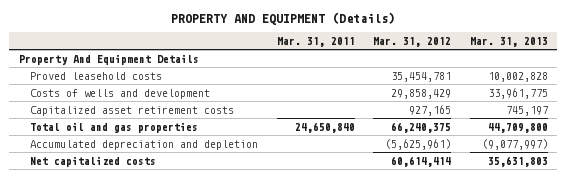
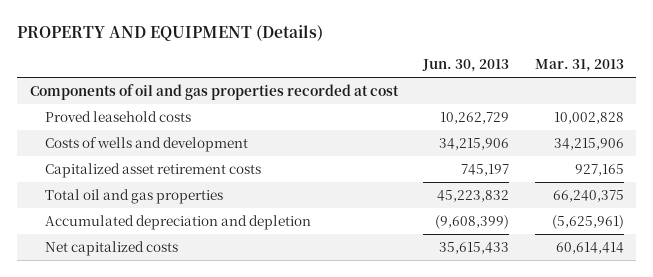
- | Mar. 31, 2011 | Mar. 31, 2012 | Mar. 31, 2013
+ | Jun. 30, 2013 | Mar. 31, 2013
- Property And Equipment Details
+ Components of oil and gas properties recorded at cost
- Costs of wells and development | | 29,858,429 | 33,961,775
- Capitalized asset retirement costs | | 927,165 | 745,197
- Total oil and gas properties | 24,650,840 | 66,240,375 | 44,709,800
- Accumulated depreciation and depletion | | (5,625,961) | (9,077,997)
- Net capitalized costs | | 60,614,414 | 35,631,803
+ Costs of wells and development | 34,215,906 | 34,215,906
+ Capitalized asset retirement costs | 745,197 | 927,165
+ Total oil and gas properties | 45,223,832 | 66,240,375
+ Accumulated depreciation and depletion | (9,608,399) | (5,625,961)
+ Net capitalized costs | 35,615,433 | 60,614,414

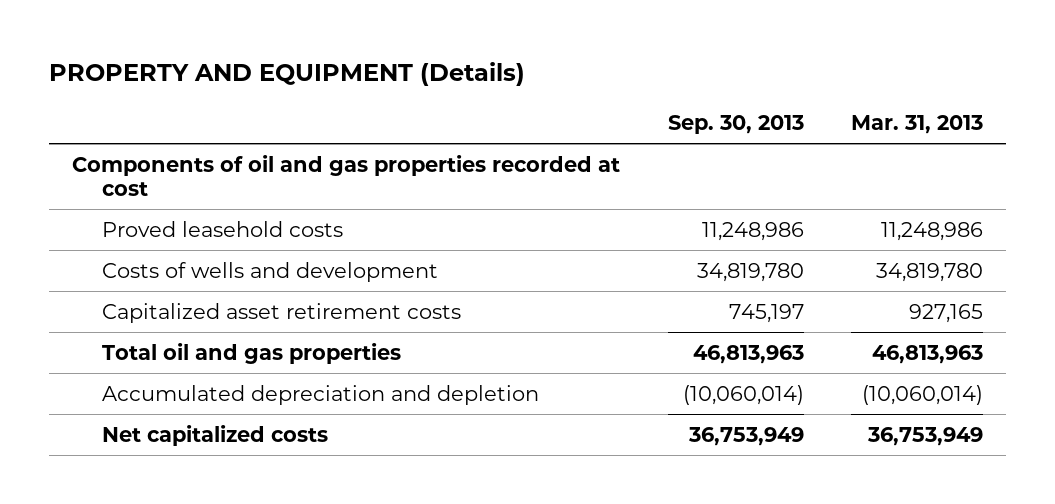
- | Jun. 30, 2013 | Mar. 31, 2013
+ | Sep. 30, 2013 | Mar. 31, 2013
- Proved leasehold costs | 10,262,729 | 10,002,828
- Costs of wells and development | 34,215,906 | 34,215,906
+ Proved leasehold costs | 11,248,986 | 11,248,986
+ Costs of wells and development | 34,819,780 | 34,819,780
- Total oil and gas properties | 45,223,832 | 66,240,375
- Accumulated depreciation and depletion | (9,608,399) | (5,625,961)
- Net capitalized costs | 35,615,433 | 60,614,414
+ Total oil and gas properties | 46,813,963 | 46,813,963
+ Accumulated depreciation and depletion | (10,060,014) | (10,060,014)
+ Net capitalized costs | 36,753,949 | 36,753,949

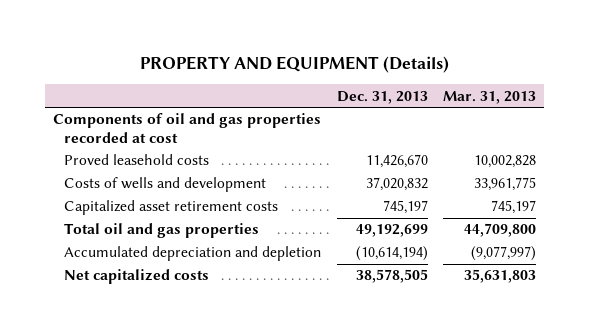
- | Sep. 30, 2013 | Mar. 31, 2013
+ | Dec. 31, 2013 | Mar. 31, 2013
- Proved leasehold costs | 11,248,986 | 11,248,986
- Costs of wells and development | 34,819,780 | 34,819,780
- Capitalized asset retirement costs | 745,197 | 927,165
- Total oil and gas properties | 46,813,963 | 46,813,963
- Accumulated depreciation and depletion | (10,060,014) | (10,060,014)
- Net capitalized costs | 36,753,949 | 36,753,949
+ Proved leasehold costs | 11,426,670 | 10,002,828
+ Costs of wells and development | 37,020,832 | 33,961,775
+ Capitalized asset retirement costs | 745,197 | 745,197
+ Total oil and gas properties | 49,192,699 | 44,709,800
+ Accumulated depreciation and depletion | (10,614,194) | (9,077,997)
+ Net capitalized costs | 38,578,505 | 35,631,803

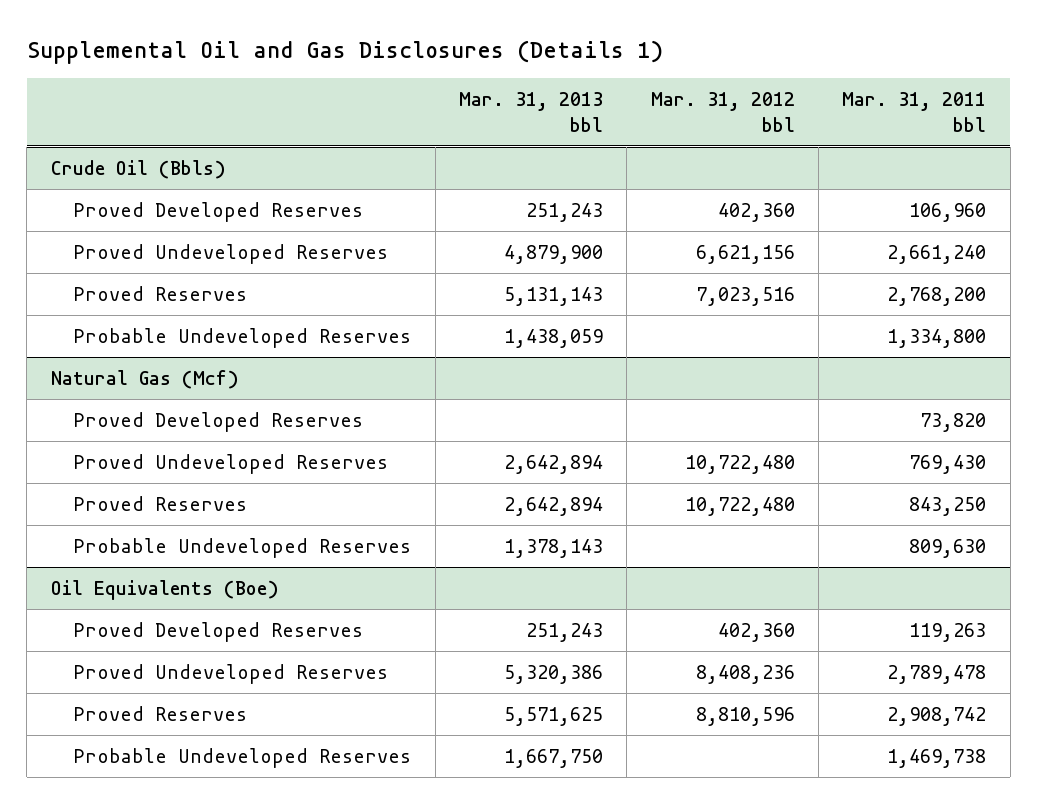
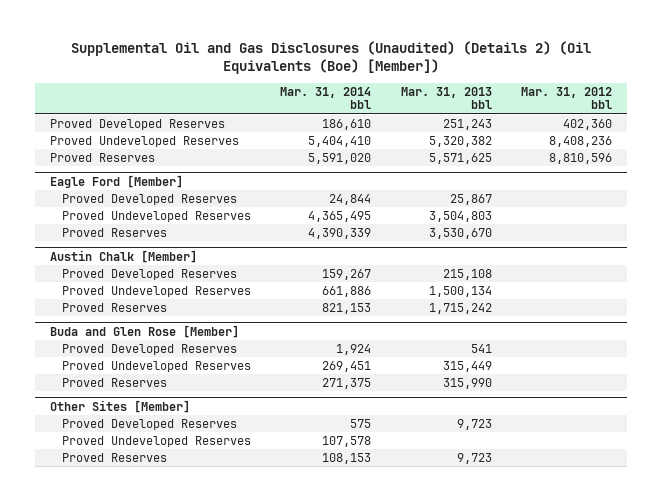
- Supplemental Oil and Gas Disclosures (Details 1)
+ Supplemental Oil and Gas Disclosures (Unaudited) (Details 2) (Oil Equivalents (Boe) [Member])
- | Mar. 31, 2013 bbl | Mar. 31, 2012 bbl | Mar. 31, 2011 bbl
+ | Mar. 31, 2014 bbl | Mar. 31, 2013 bbl | Mar. 31, 2012 bbl
- Crude Oil (Bbls)
- Proved Undeveloped Reserves | 4,879,900 | 6,621,156 | 2,661,240
- Proved Reserves | 5,131,143 | 7,023,516 | 2,768,200
- Probable Undeveloped Reserves | 1,438,059 | | 1,334,800
- Natural Gas (Mcf)
- Proved Developed Reserves | | | 73,820
- Proved Undeveloped Reserves | 2,642,894 | 10,722,480 | 769,430
- Proved Reserves | 2,642,894 | 10,722,480 | 843,250
- Probable Undeveloped Reserves | 1,378,143 | | 809,630
- Oil Equivalents (Boe)
- Proved Developed Reserves | 251,243 | 402,360 | 119,263
- Proved Undeveloped Reserves | 5,320,386 | 8,408,236 | 2,789,478
+ Proved Undeveloped Reserves | 5,404,410 | 5,320,382 | 8,408,236
- Probable Undeveloped Reserves | 1,667,750 | | 1,469,738
+ Eagle Ford [Member]
+ Proved Developed Reserves | 24,844 | 25,867 |
+ Proved Undeveloped Reserves | 4,365,495 | 3,504,803 |
+ Proved Reserves | 4,390,339 | 3,530,670 |
+ Austin Chalk [Member]
+ Proved Developed Reserves | 159,267 | 215,108 |
+ Proved Undeveloped Reserves | 661,886 | 1,500,134 |
+ Proved Reserves | 821,153 | 1,715,242 |
+ Buda and Glen Rose [Member]
+ Proved Developed Reserves | 1,924 | 541 |
+ Proved Undeveloped Reserves | 269,451 | 315,449 |
+ Proved Reserves | 271,375 | 315,990 |
+ Other Sites [Member]
+ Proved Developed Reserves | 575 | 9,723 |
+ Proved Undeveloped Reserves | 107,578 | |
+ Proved Reserves | 108,153 | 9,723 |

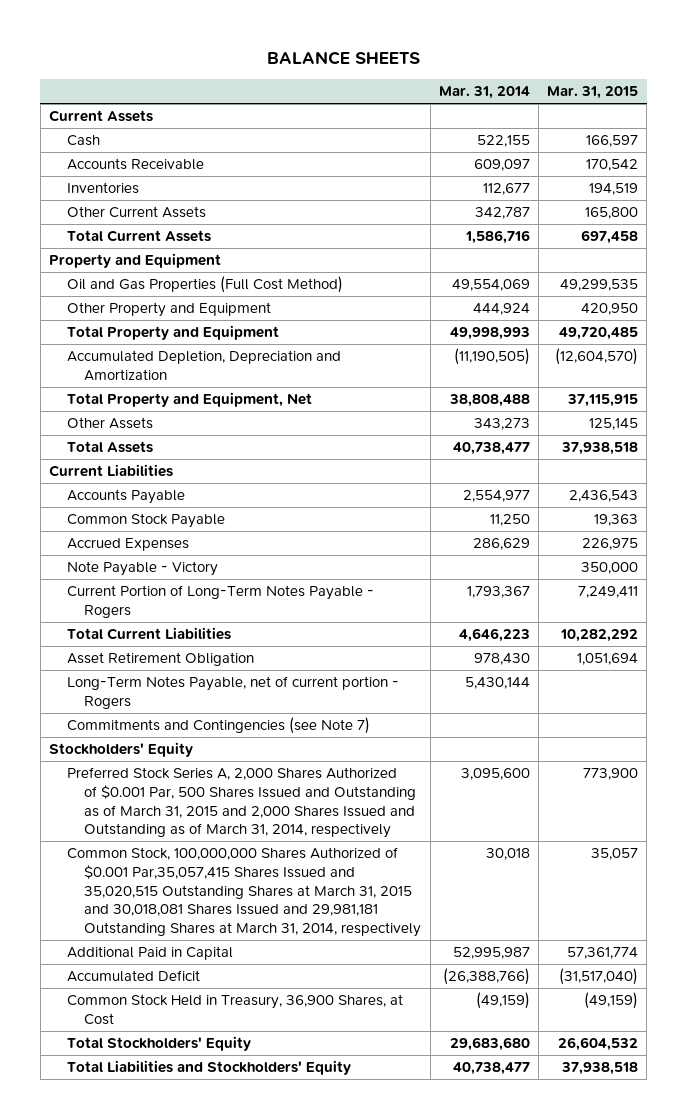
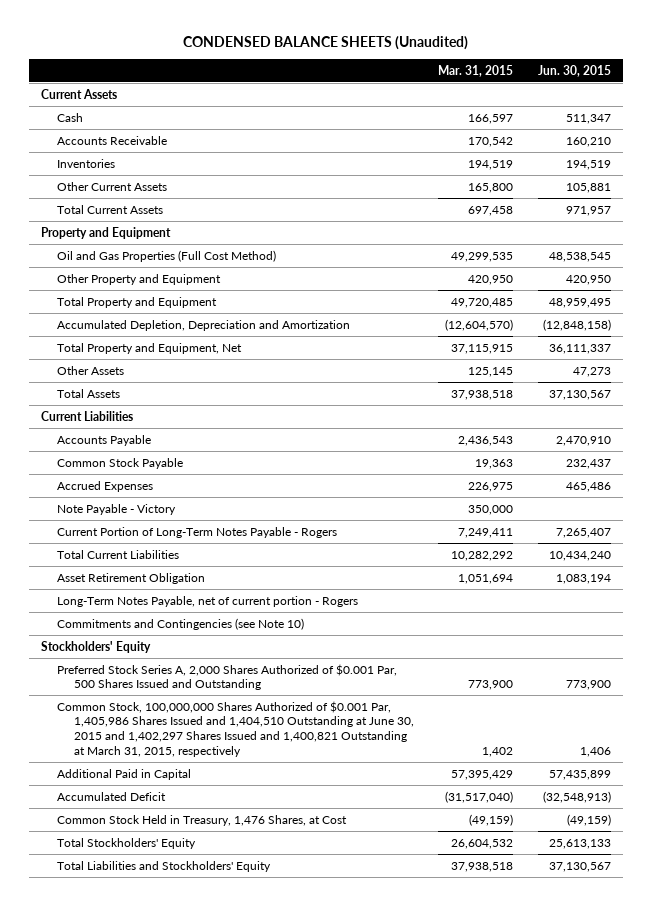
- BALANCE SHEETS
+ CONDENSED BALANCE SHEETS (Unaudited)
- | Mar. 31, 2014 | Mar. 31, 2015
+ | Mar. 31, 2015 | Jun. 30, 2015
- Commitments and Contingencies (see Note 7)
+ Commitments and Contingencies (see Note 10)
- Preferred Stock Series A, 2,000 Shares Authorized of $0.001 Par, 500 Shares Issued and Outstanding as of March 31, 2015 and 2,000 Shares Issued and Outstanding as of March 31, 2014, respectively | 3,095,600 | 773,900
- Common Stock, 100,000,000 Shares Authorized of $0.001 Par,35,057,415 Shares Issued and 35,020,515 Outstanding Shares at March 31, 2015 and 30,018,081 Shares Issued and 29,981,181 Outstanding Shares at March 31, 2014, respectively | 30,018 | 35,057
- Additional Paid in Capital | 52,995,987 | 57,361,774
+ Preferred Stock Series A, 2,000 Shares Authorized of $0.001 Par, 500 Shares Issued and Outstanding | 773,900 | 773,900
+ Common Stock, 100,000,000 Shares Authorized of $0.001 Par, 1,405,986 Shares Issued and 1,404,510 Outstanding at June 30, 2015 and 1,402,297 Shares Issued and 1,400,821 Outstanding at March 31, 2015, respectively | 1,402 | 1,406
+ Additional Paid in Capital | 57,395,429 | 57,435,899
- Common Stock Held in Treasury, 36,900 Shares, at Cost | (49,159) | (49,159)
+ Common Stock Held in Treasury, 1,476 Shares, at Cost | (49,159) | (49,159)

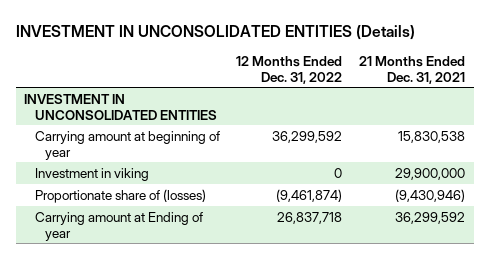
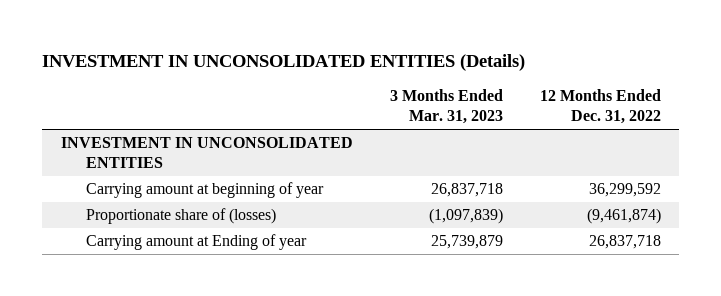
- | 12 Months Ended Dec. 31, 2022 | 21 Months Ended Dec. 31, 2021
+ | 3 Months Ended Mar. 31, 2023 | 12 Months Ended Dec. 31, 2022
- Investment in viking | 0 | 29,900,000

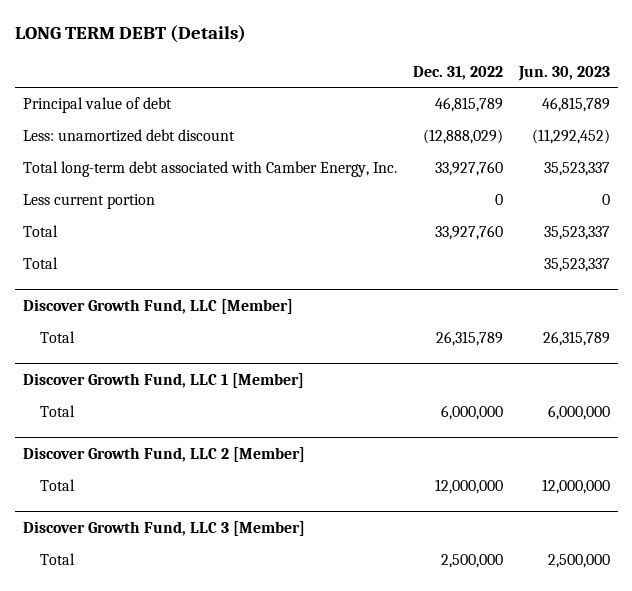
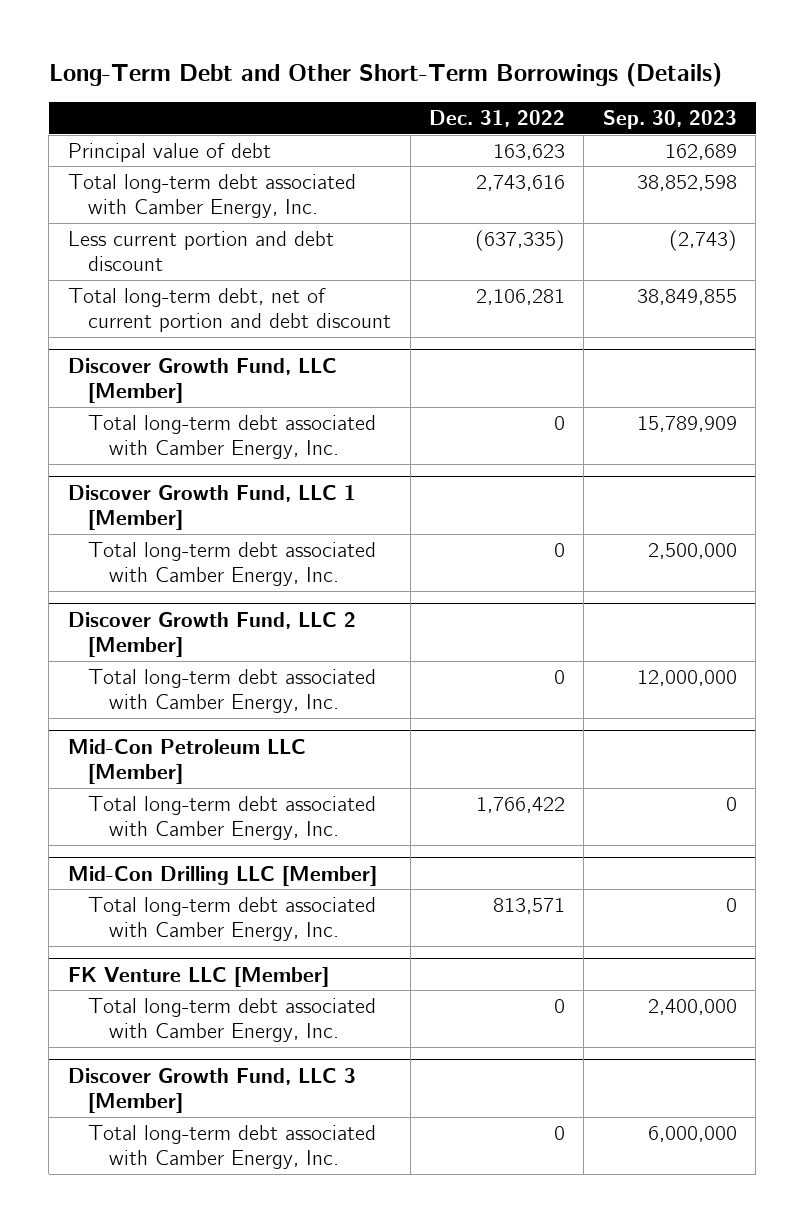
- LONG TERM DEBT (Details)
+ Long-Term Debt and Other Short-Term Borrowings (Details)
- | Dec. 31, 2022 | Jun. 30, 2023
+ | Dec. 31, 2022 | Sep. 30, 2023
- Principal value of debt | 46,815,789 | 46,815,789
- Less: unamortized debt discount | (12,888,029) | (11,292,452)
- Total long-term debt associated with Camber Energy, Inc. | 33,927,760 | 35,523,337
- Less current portion | 0 | 0
- Total | 33,927,760 | 35,523,337
- Total | | 35,523,337
+ Principal value of debt | 163,623 | 162,689
+ Total long-term debt associated with Camber Energy, Inc. | 2,743,616 | 38,852,598
+ Less current portion and debt discount | (637,335) | (2,743)
+ Total long-term debt, net of current portion and debt discount | 2,106,281 | 38,849,855
@ Discover Growth Fund, LLC [Member]
- Total | 26,315,789 | 26,315,789
+ Total long-term debt associated with Camber Energy, Inc. | 0 | 15,789,909
@ Discover Growth Fund, LLC 1 [Member]
- Total | 6,000,000 | 6,000,000
+ Total long-term debt associated with Camber Energy, Inc. | 0 | 2,500,000
@ Discover Growth Fund, LLC 2 [Member]
- Total | 12,000,000 | 12,000,000
+ Total long-term debt associated with Camber Energy, Inc. | 0 | 12,000,000
+ Mid-Con Petroleum LLC [Member]
+ Total long-term debt associated with Camber Energy, Inc. | 1,766,422 | 0
+ Mid-Con Drilling LLC [Member]
+ Total long-term debt associated with Camber Energy, Inc. | 813,571 | 0
+ FK Venture LLC [Member]
+ Total long-term debt associated with Camber Energy, Inc. | 0 | 2,400,000
@ Discover Growth Fund, LLC 3 [Member]
- Total | 2,500,000 | 2,500,000
+ Total long-term debt associated with Camber Energy, Inc. | 0 | 6,000,000

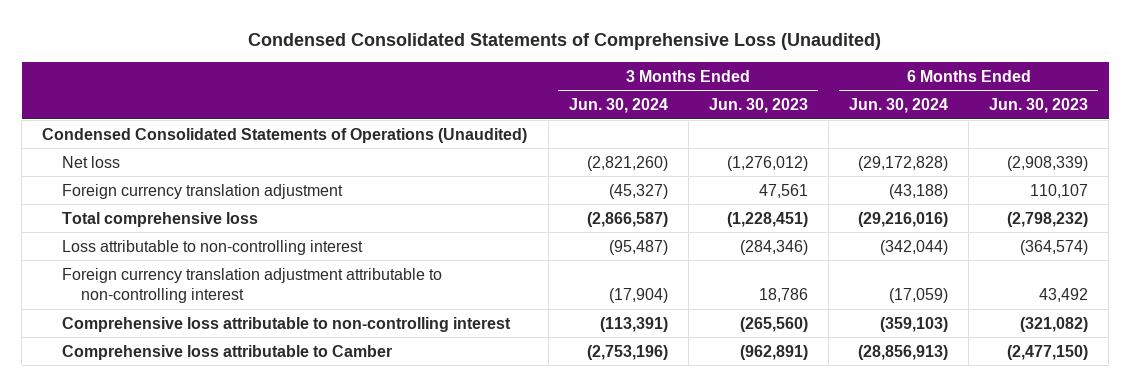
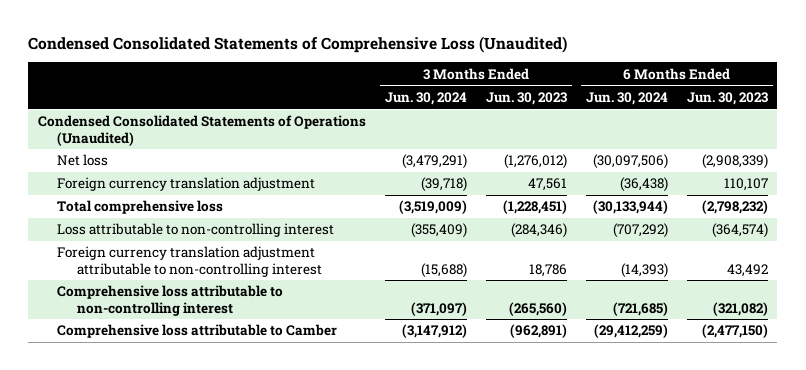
- Net loss | (2,821,260) | (1,276,012) | (29,172,828) | (2,908,339)
- Foreign currency translation adjustment | (45,327) | 47,561 | (43,188) | 110,107
- Total comprehensive loss | (2,866,587) | (1,228,451) | (29,216,016) | (2,798,232)
- Loss attributable to non-controlling interest | (95,487) | (284,346) | (342,044) | (364,574)
- Foreign currency translation adjustment attributable to non-controlling interest | (17,904) | 18,786 | (17,059) | 43,492
- Comprehensive loss attributable to non-controlling interest | (113,391) | (265,560) | (359,103) | (321,082)
- Comprehensive loss attributable to Camber | (2,753,196) | (962,891) | (28,856,913) | (2,477,150)
+ Net loss | (3,479,291) | (1,276,012) | (30,097,506) | (2,908,339)
+ Foreign currency translation adjustment | (39,718) | 47,561 | (36,438) | 110,107
+ Total comprehensive loss | (3,519,009) | (1,228,451) | (30,133,944) | (2,798,232)
+ Loss attributable to non-controlling interest | (355,409) | (284,346) | (707,292) | (364,574)
+ Foreign currency translation adjustment attributable to non-controlling interest | (15,688) | 18,786 | (14,393) | 43,492
+ Comprehensive loss attributable to non-controlling interest | (371,097) | (265,560) | (721,685) | (321,082)
+ Comprehensive loss attributable to Camber | (3,147,912) | (962,891) | (29,412,259) | (2,477,150)

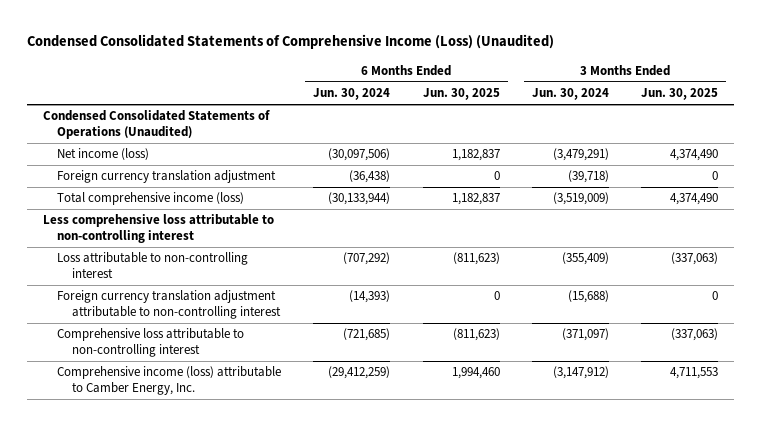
- Condensed Consolidated Statements of Comprehensive Loss (Unaudited)
+ Condensed Consolidated Statements of Comprehensive Income (Loss) (Unaudited)
- | 3 Months Ended Jun. 30, 2024 | 3 Months Ended Jun. 30, 2023 | 6 Months Ended Jun. 30, 2024 | 6 Months Ended Jun. 30, 2023
+ | 6 Months Ended Jun. 30, 2024 | 6 Months Ended Jun. 30, 2025 | 3 Months Ended Jun. 30, 2024 | 3 Months Ended Jun. 30, 2025
- Net loss | (3,479,291) | (1,276,012) | (30,097,506) | (2,908,339)
+ Net income (loss) | (30,097,506) | 1,182,837 | (3,479,291) | 4,374,490
- Total comprehensive loss | (3,519,009) | (1,228,451) | (30,133,944) | (2,798,232)
+ Total comprehensive income (loss) | (30,133,944) | 1,182,837 | (3,519,009) | 4,374,490
+ Less comprehensive loss attributable to non-controlling interest
- Comprehensive loss attributable to Camber | (3,147,912) | (962,891) | (29,412,259) | (2,477,150)
+ Comprehensive income (loss) attributable to Camber Energy, Inc. | (29,412,259) | 1,994,460 | (3,147,912) | 4,711,553

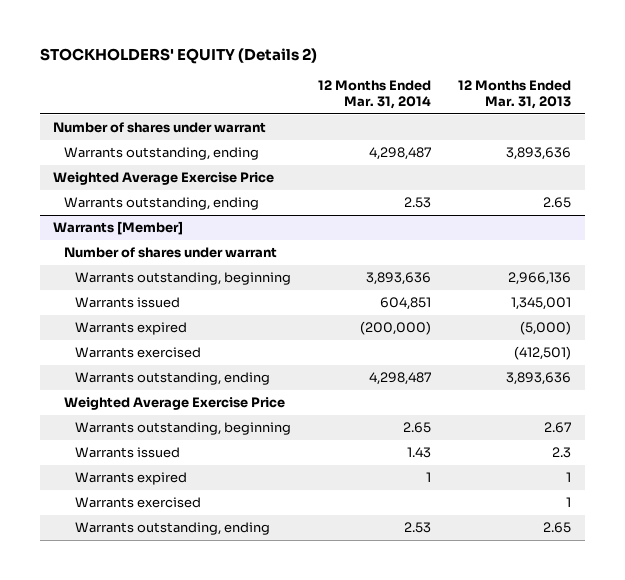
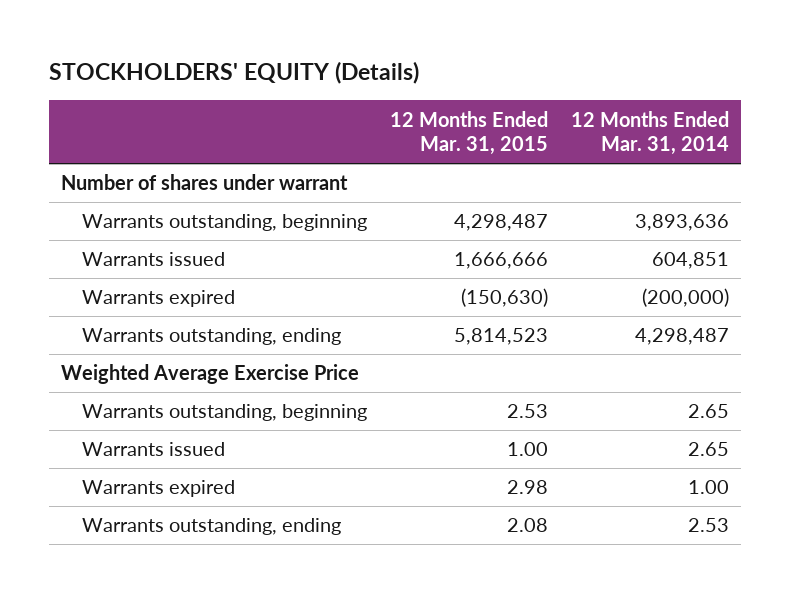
- STOCKHOLDERS' EQUITY (Details 2)
+ STOCKHOLDERS' EQUITY (Details)
- | 12 Months Ended Mar. 31, 2014 | 12 Months Ended Mar. 31, 2013
+ | 12 Months Ended Mar. 31, 2015 | 12 Months Ended Mar. 31, 2014
- Warrants outstanding, ending | 4,298,487 | 3,893,636
- Weighted Average Exercise Price
- Warrants outstanding, ending | 2.53 | 2.65
- Warrants [Member]
- Number of shares under warrant
- Warrants exercised | | (412,501)
- Warrants issued | 1.43 | 2.3
- Warrants expired | 1 | 1
- Warrants exercised | | 1
+ Warrants issued | 1.00 | 2.65
+ Warrants expired | 2.98 | 1.00

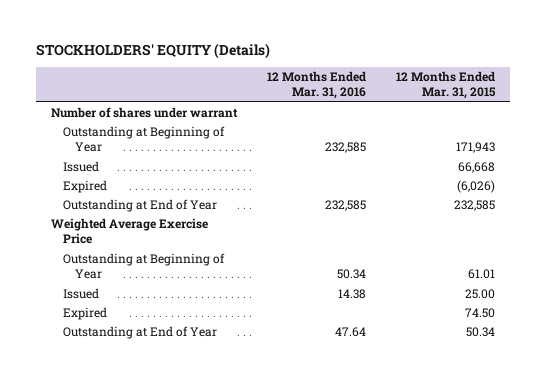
- | 12 Months Ended Mar. 31, 2015 | 12 Months Ended Mar. 31, 2014
+ | 12 Months Ended Mar. 31, 2016 | 12 Months Ended Mar. 31, 2015
- Warrants outstanding, beginning | 4,298,487 | 3,893,636
- Warrants issued | 1,666,666 | 604,851
- Warrants expired | (150,630) | (200,000)
- Warrants outstanding, ending | 5,814,523 | 4,298,487
+ Outstanding at Beginning of Year | 232,585 | 171,943
+ Issued | | 66,668
+ Expired | | (6,026)
+ Outstanding at End of Year | 232,585 | 232,585
- Warrants outstanding, beginning | 2.53 | 2.65
- Warrants issued | 1.00 | 2.65
- Warrants expired | 2.98 | 1.00
- Warrants outstanding, ending | 2.08 | 2.53
+ Outstanding at Beginning of Year | 50.34 | 61.01
+ Issued | 14.38 | 25.00
+ Expired | | 74.50
+ Outstanding at End of Year | 47.64 | 50.34

